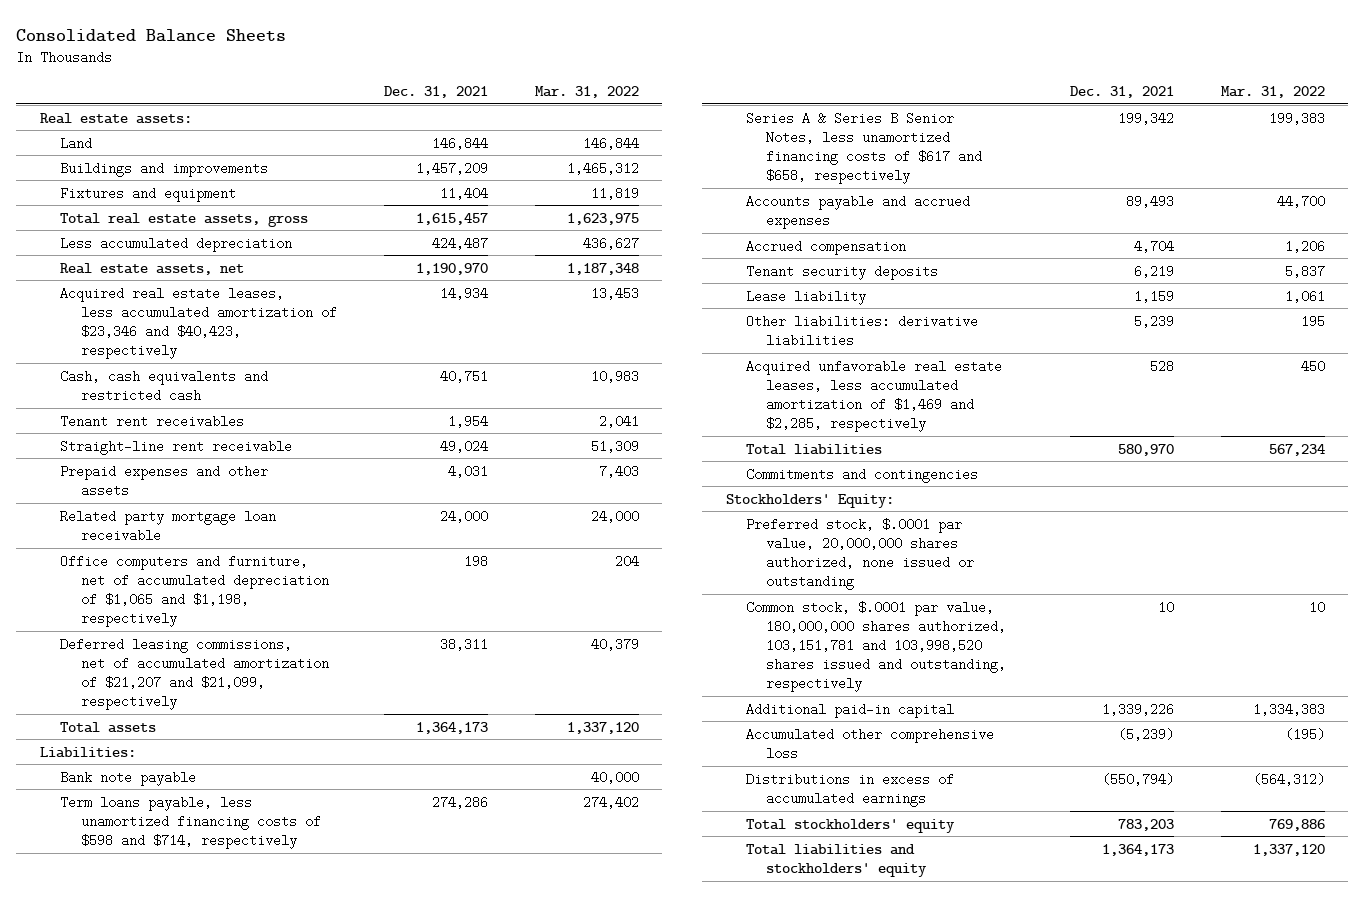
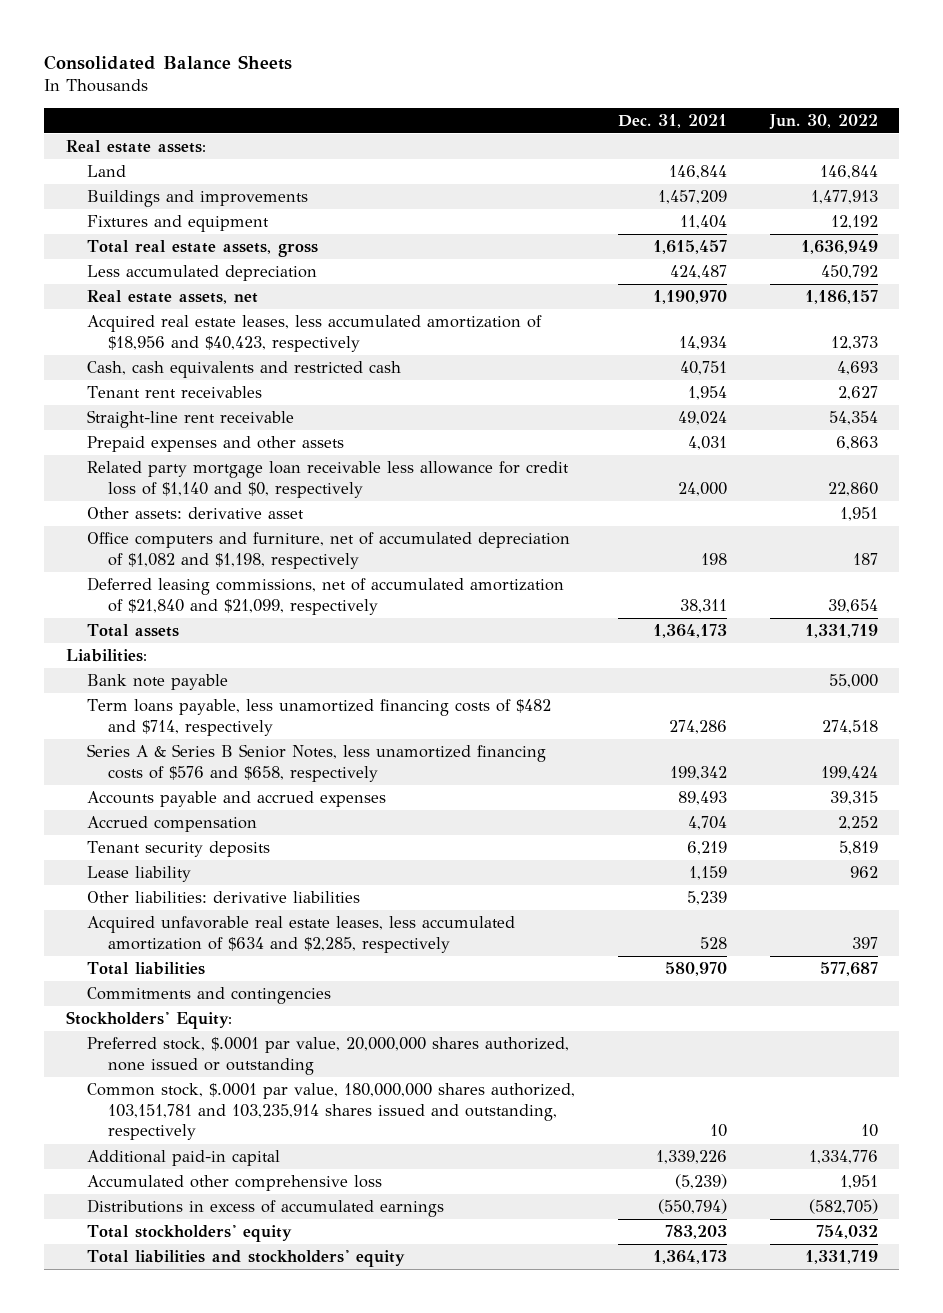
- | Dec. 31, 2021 | Mar. 31, 2022
+ | Dec. 31, 2021 | Jun. 30, 2022
- Acquired real estate leases, less accumulated amortization of $23,346 and $40,423, respectively | 14,934 | 13,453
+ Acquired real estate leases, less accumulated amortization of $18,956 and $40,423, respectively | 14,934 | 12,373
- Related party mortgage loan receivable | 24,000 | 24,000
- Office computers and furniture, net of accumulated depreciation of $1,065 and $1,198, respectively | 198 | 204
- Deferred leasing commissions, net of accumulated amortization of $21,207 and $21,099, respectively | 38,311 | 40,379
+ Related party mortgage loan receivable less allowance for credit loss of $1,140 and $0, respectively | 24,000 | 22,860
+ Other assets: derivative asset | | 1,951
+ Office computers and furniture, net of accumulated depreciation of $1,082 and $1,198, respectively | 198 | 187
+ Deferred leasing commissions, net of accumulated amortization of $21,840 and $21,099, respectively | 38,311 | 39,654
- Term loans payable, less unamortized financing costs of $598 and $714, respectively | 274,286 | 274,402
- Series A & Series B Senior Notes, less unamortized financing costs of $617 and $658, respectively | 199,342 | 199,383
+ Term loans payable, less unamortized financing costs of $482 and $714, respectively | 274,286 | 274,518
+ Series A & Series B Senior Notes, less unamortized financing costs of $576 and $658, respectively | 199,342 | 199,424
- Acquired unfavorable real estate leases, less accumulated amortization of $1,469 and $2,285, respectively | 528 | 450
+ Acquired unfavorable real estate leases, less accumulated amortization of $634 and $2,285, respectively | 528 | 397
- Common stock, $.0001 par value, 180,000,000 shares authorized, 103,151,781 and 103,998,520 shares issued and outstanding, respectively | 10 | 10
+ Common stock, $.0001 par value, 180,000,000 shares authorized, 103,151,781 and 103,235,914 shares issued and outstanding, respectively | 10 | 10

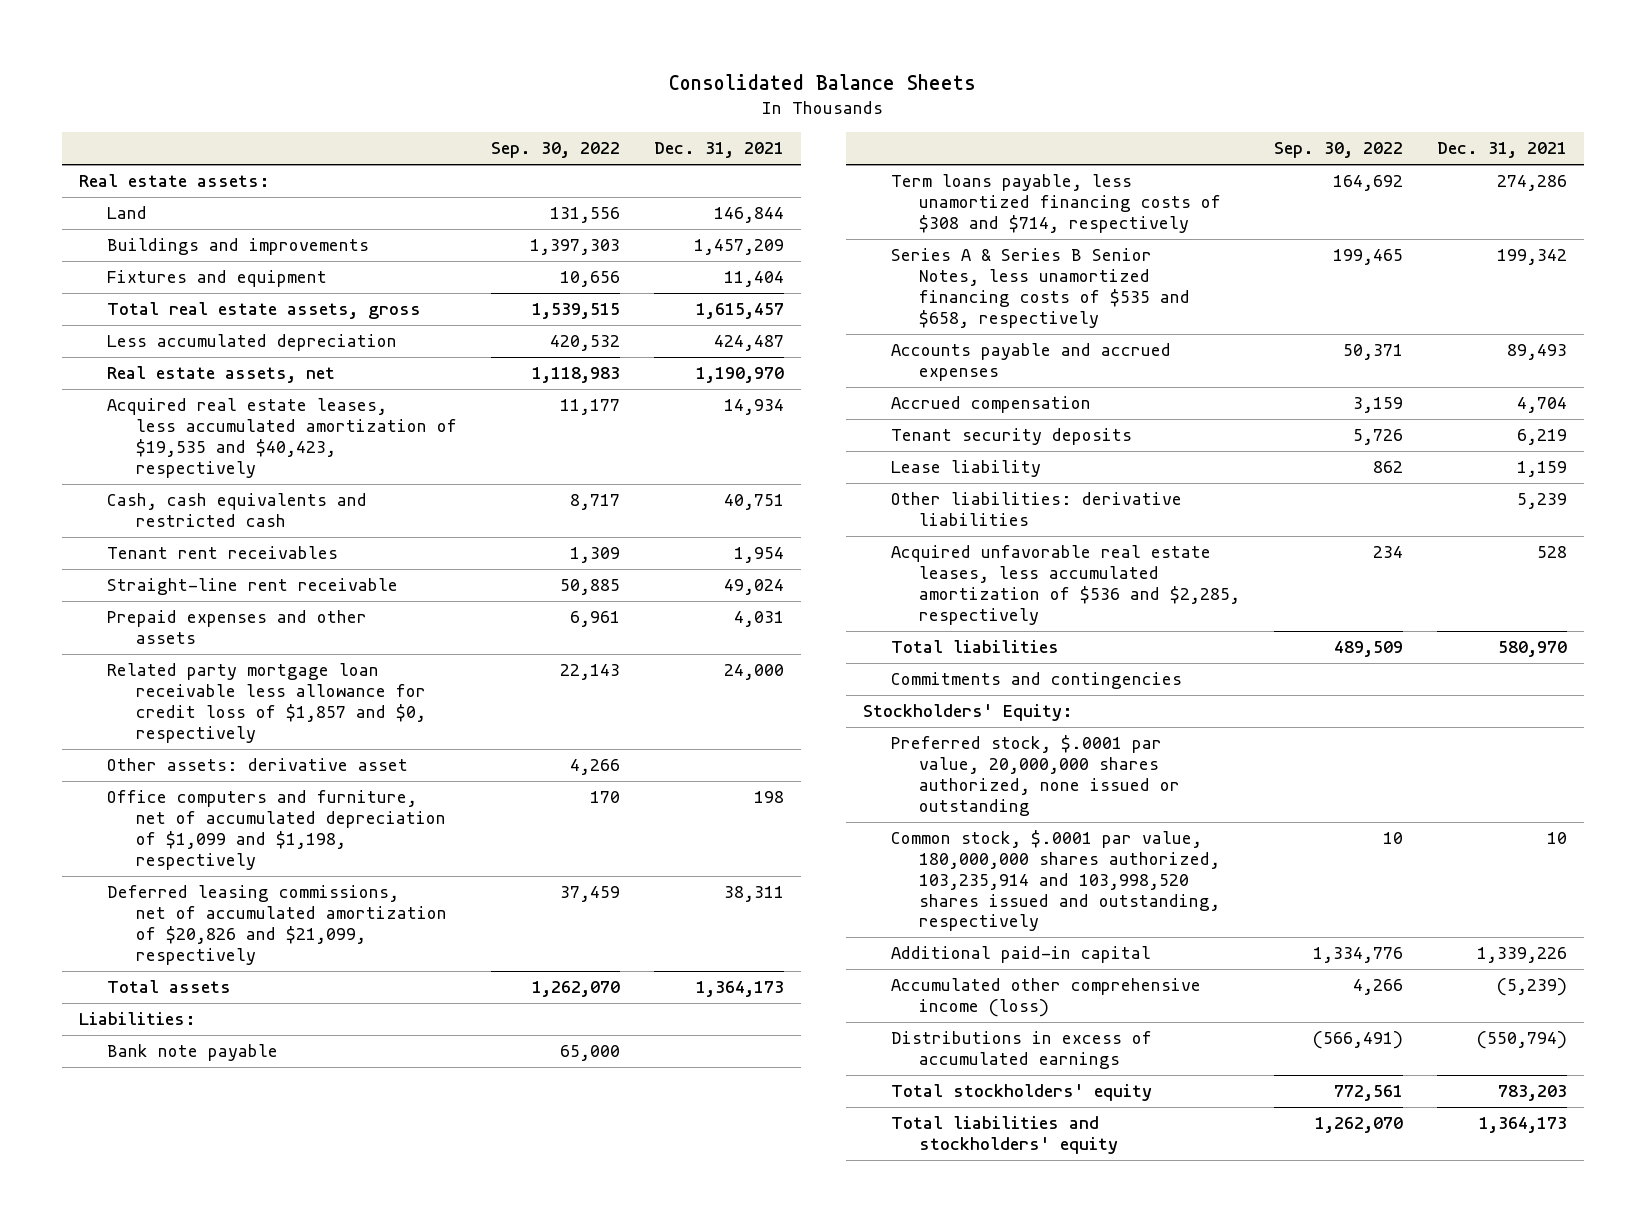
- | Dec. 31, 2021 | Jun. 30, 2022
+ | Sep. 30, 2022 | Dec. 31, 2021
- Acquired real estate leases, less accumulated amortization of $18,956 and $40,423, respectively | 14,934 | 12,373
+ Acquired real estate leases, less accumulated amortization of $19,535 and $40,423, respectively | 11,177 | 14,934
- Related party mortgage loan receivable less allowance for credit loss of $1,140 and $0, respectively | 24,000 | 22,860
+ Related party mortgage loan receivable less allowance for credit loss of $1,857 and $0, respectively | 22,143 | 24,000
- Office computers and furniture, net of accumulated depreciation of $1,082 and $1,198, respectively | 198 | 187
- Deferred leasing commissions, net of accumulated amortization of $21,840 and $21,099, respectively | 38,311 | 39,654
+ Office computers and furniture, net of accumulated depreciation of $1,099 and $1,198, respectively | 170 | 198
+ Deferred leasing commissions, net of accumulated amortization of $20,826 and $21,099, respectively | 37,459 | 38,311
- Term loans payable, less unamortized financing costs of $482 and $714, respectively | 274,286 | 274,518
- Series A & Series B Senior Notes, less unamortized financing costs of $576 and $658, respectively | 199,342 | 199,424
+ Term loans payable, less unamortized financing costs of $308 and $714, respectively | 164,692 | 274,286
+ Series A & Series B Senior Notes, less unamortized financing costs of $535 and $658, respectively | 199,465 | 199,342
- Acquired unfavorable real estate leases, less accumulated amortization of $634 and $2,285, respectively | 528 | 397
+ Acquired unfavorable real estate leases, less accumulated amortization of $536 and $2,285, respectively | 234 | 528
- Common stock, $.0001 par value, 180,000,000 shares authorized, 103,151,781 and 103,235,914 shares issued and outstanding, respectively | 10 | 10
+ Common stock, $.0001 par value, 180,000,000 shares authorized, 103,235,914 and 103,998,520 shares issued and outstanding, respectively | 10 | 10
- Accumulated other comprehensive loss | (5,239) | 1,951
+ Accumulated other comprehensive income (loss) | 4,266 | (5,239)

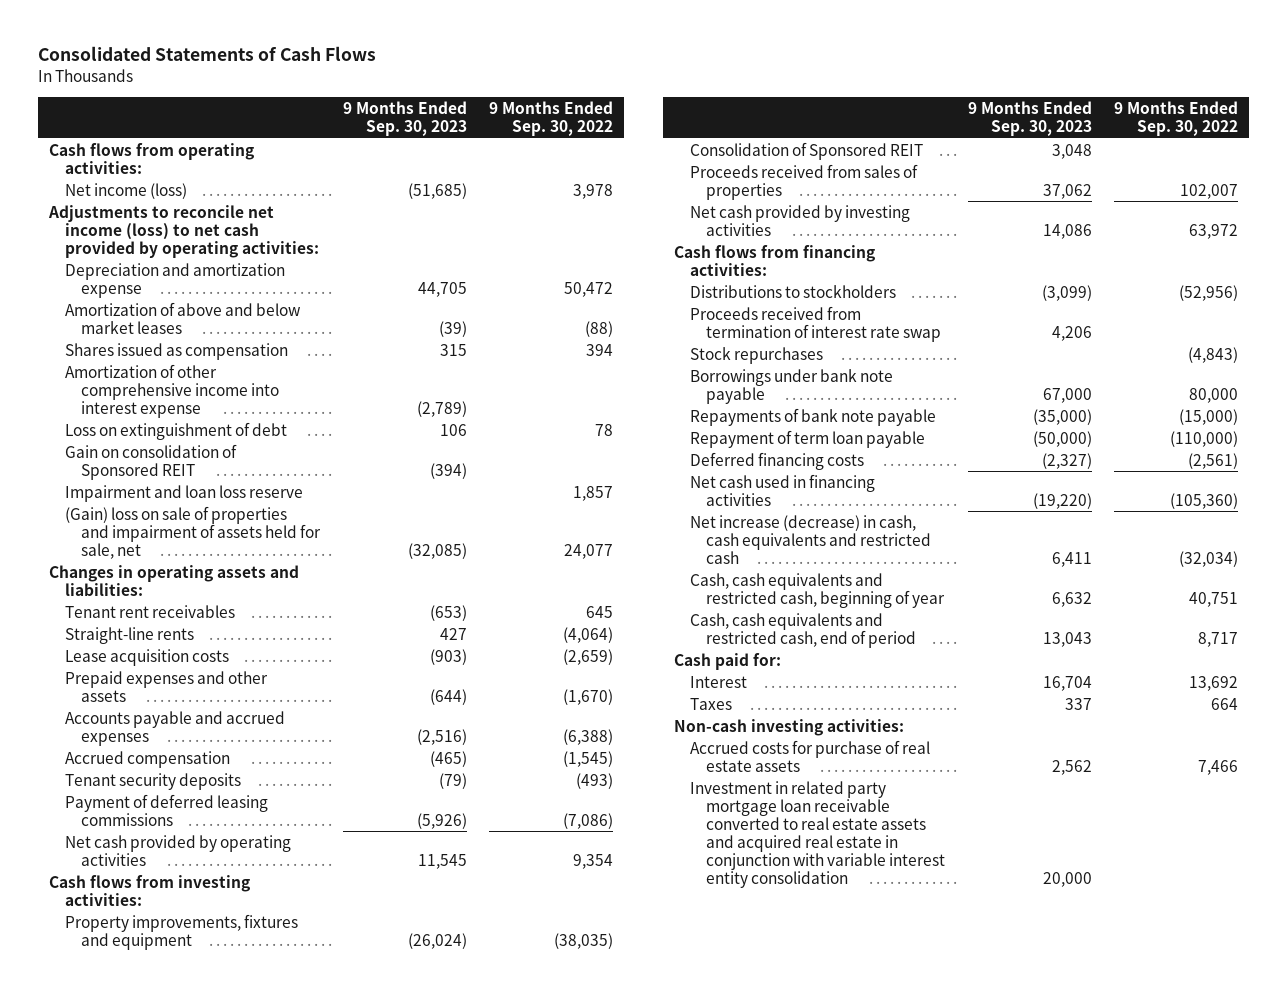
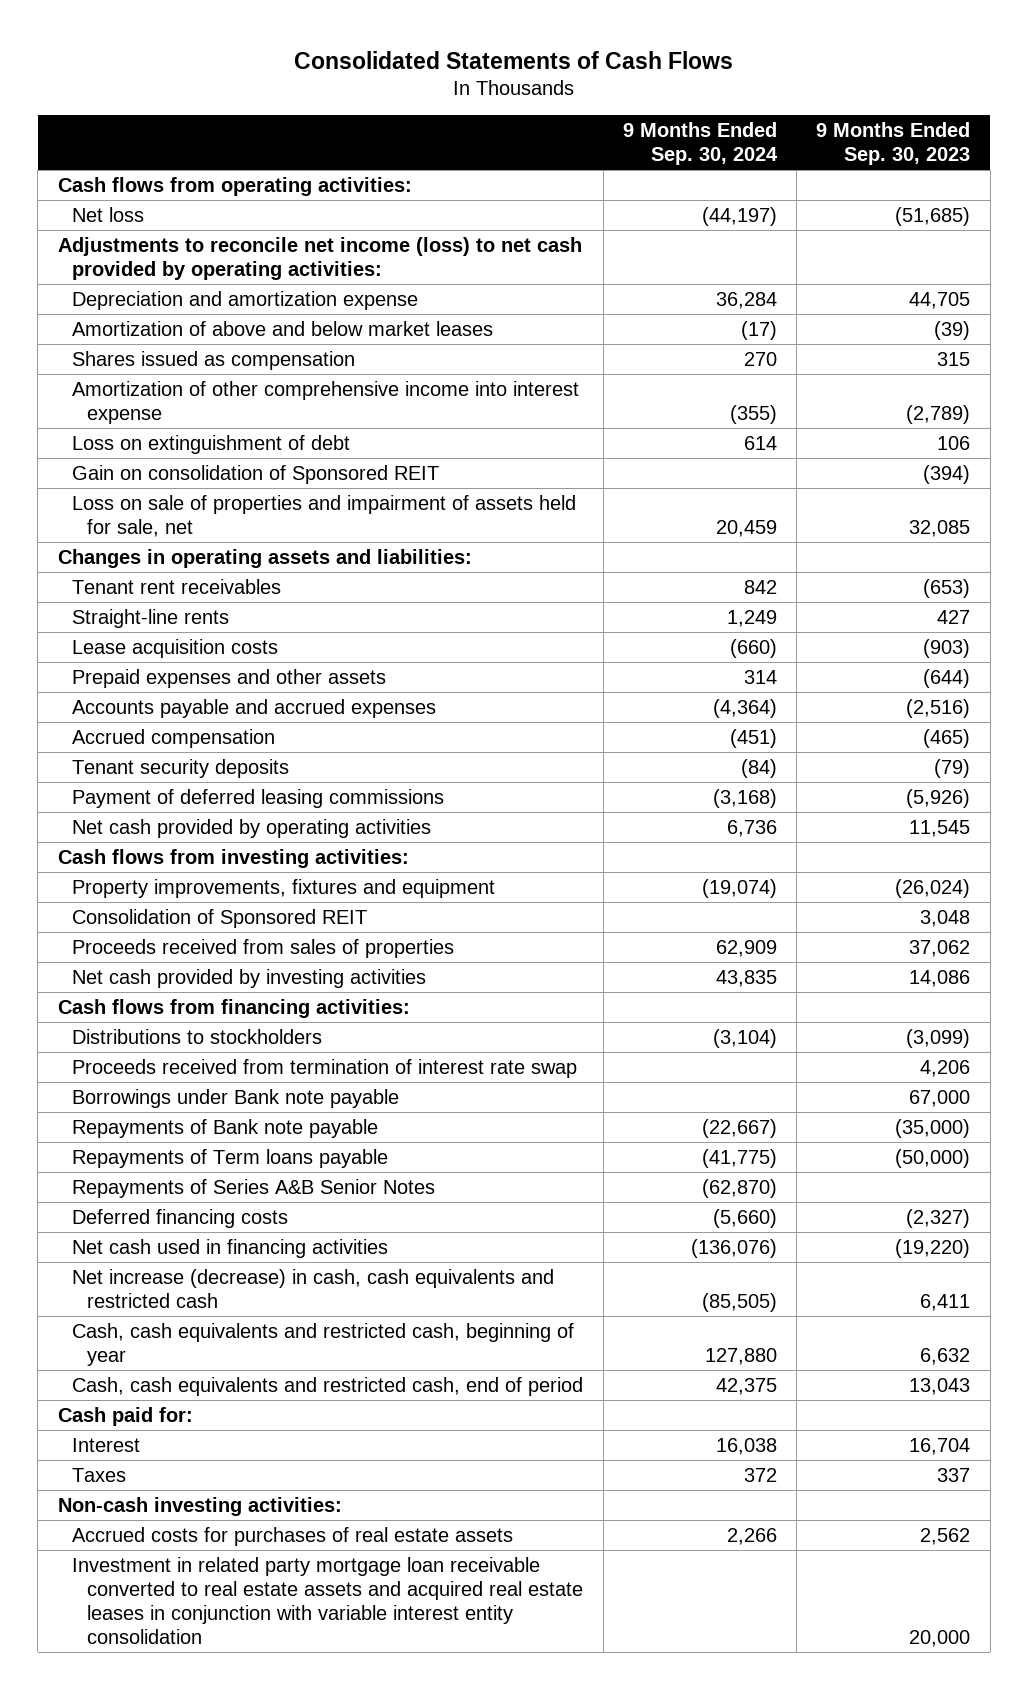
- | 9 Months Ended Sep. 30, 2023 | 9 Months Ended Sep. 30, 2022
+ | 9 Months Ended Sep. 30, 2024 | 9 Months Ended Sep. 30, 2023
- Net income (loss) | (51,685) | 3,978
+ Net loss | (44,197) | (51,685)
- Impairment and loan loss reserve | | 1,857
- (Gain) loss on sale of properties and impairment of assets held for sale, net | (32,085) | 24,077
+ Loss on sale of properties and impairment of assets held for sale, net | 20,459 | 32,085
- Stock repurchases | | (4,843)
- Borrowings under bank note payable | 67,000 | 80,000
- Repayments of bank note payable | (35,000) | (15,000)
- Repayment of term loan payable | (50,000) | (110,000)
+ Borrowings under Bank note payable | | 67,000
+ Repayments of Bank note payable | (22,667) | (35,000)
+ Repayments of Term loans payable | (41,775) | (50,000)
+ Repayments of Series A&B Senior Notes | (62,870) |
- Accrued costs for purchase of real estate assets | 2,562 | 7,466
- Investment in related party mortgage loan receivable converted to real estate assets and acquired real estate in conjunction with variable interest entity consolidation | 20,000 |
+ Accrued costs for purchases of real estate assets | 2,266 | 2,562
+ Investment in related party mortgage loan receivable converted to real estate assets and acquired real estate leases in conjunction with variable interest entity consolidation | | 20,000

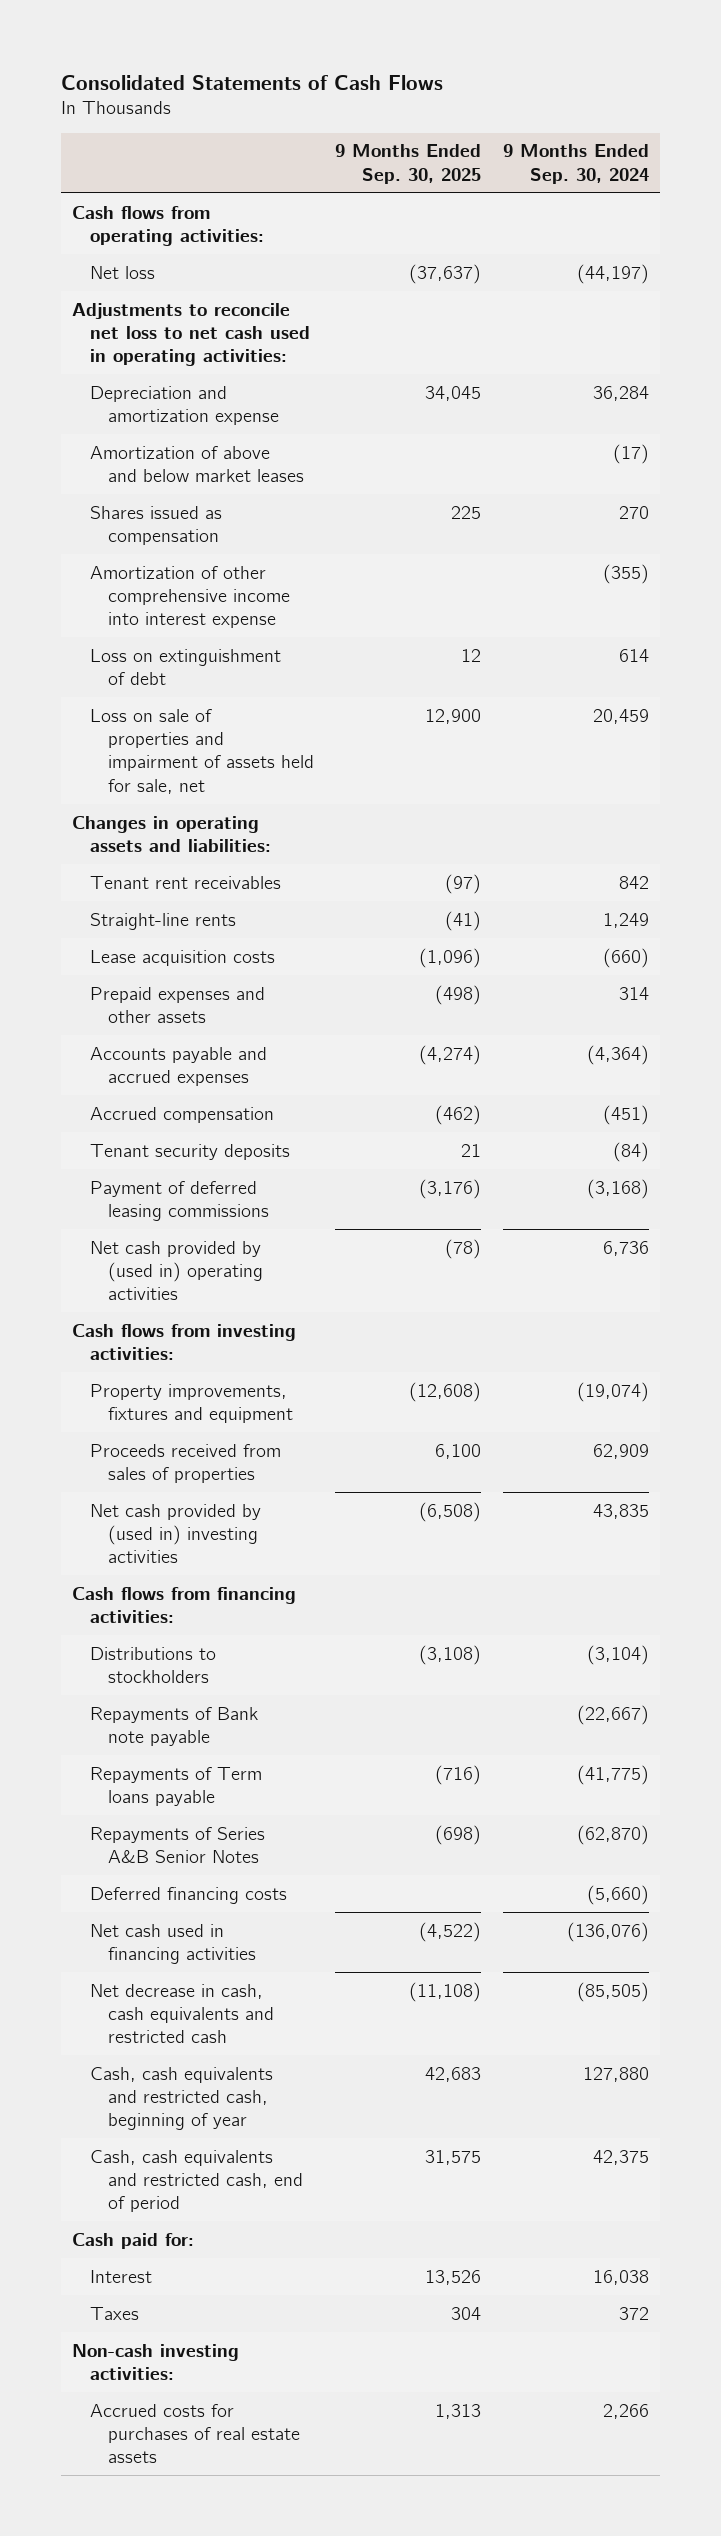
- | 9 Months Ended Sep. 30, 2024 | 9 Months Ended Sep. 30, 2023
+ | 9 Months Ended Sep. 30, 2025 | 9 Months Ended Sep. 30, 2024
- Adjustments to reconcile net income (loss) to net cash provided by operating activities:
+ Adjustments to reconcile net loss to net cash used in operating activities:
- Gain on consolidation of Sponsored REIT | | (394)
- Net cash provided by operating activities | 6,736 | 11,545
+ Net cash provided by (used in) operating activities | (78) | 6,736
- Consolidation of Sponsored REIT | | 3,048
- Net cash provided by investing activities | 43,835 | 14,086
+ Net cash provided by (used in) investing activities | (6,508) | 43,835
- Proceeds received from termination of interest rate swap | | 4,206
- Borrowings under Bank note payable | | 67,000
- Net increase (decrease) in cash, cash equivalents and restricted cash | (85,505) | 6,411
+ Net decrease in cash, cash equivalents and restricted cash | (11,108) | (85,505)
- Investment in related party mortgage loan receivable converted to real estate assets and acquired real estate leases in conjunction with variable interest entity consolidation | | 20,000

